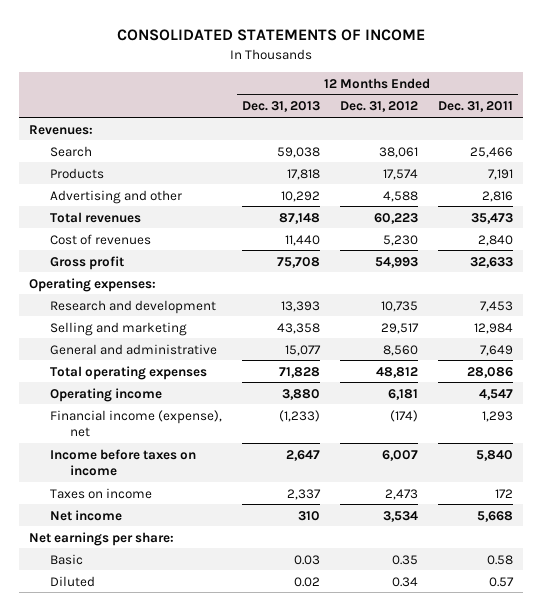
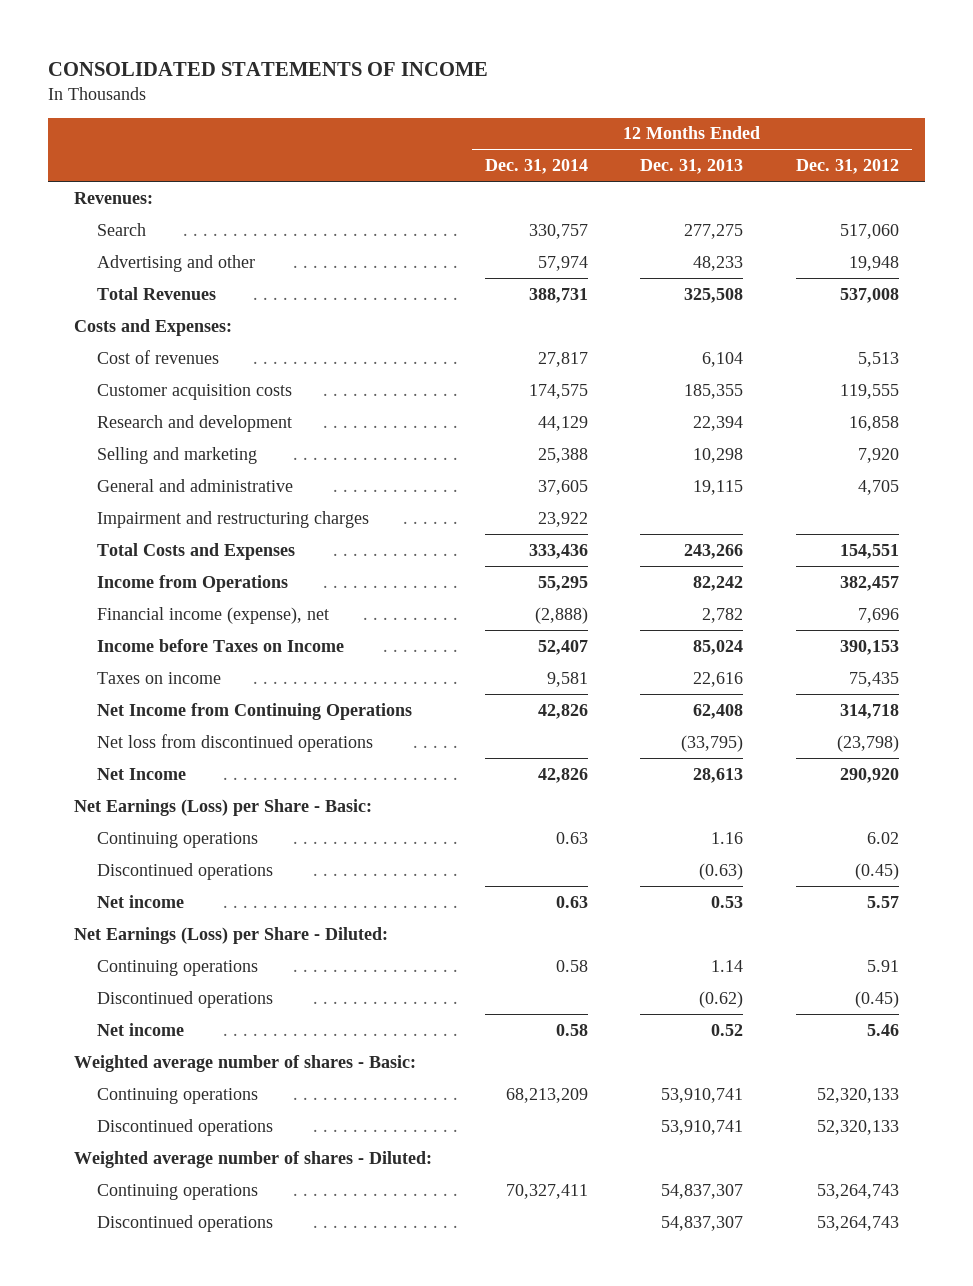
- | 12 Months Ended Dec. 31, 2013 | 12 Months Ended Dec. 31, 2012 | 12 Months Ended Dec. 31, 2011
+ | 12 Months Ended Dec. 31, 2014 | 12 Months Ended Dec. 31, 2013 | 12 Months Ended Dec. 31, 2012
- Search | 59,038 | 38,061 | 25,466
- Products | 17,818 | 17,574 | 7,191
- Advertising and other | 10,292 | 4,588 | 2,816
- Total revenues | 87,148 | 60,223 | 35,473
- Cost of revenues | 11,440 | 5,230 | 2,840
- Gross profit | 75,708 | 54,993 | 32,633
- Operating expenses:
- Research and development | 13,393 | 10,735 | 7,453
- Selling and marketing | 43,358 | 29,517 | 12,984
- General and administrative | 15,077 | 8,560 | 7,649
- Total operating expenses | 71,828 | 48,812 | 28,086
- Operating income | 3,880 | 6,181 | 4,547
- Financial income (expense), net | (1,233) | (174) | 1,293
- Income before taxes on income | 2,647 | 6,007 | 5,840
- Taxes on income | 2,337 | 2,473 | 172
- Net income | 310 | 3,534 | 5,668
- Net earnings per share:
- Basic | 0.03 | 0.35 | 0.58
- Diluted | 0.02 | 0.34 | 0.57
+ Search | 330,757 | 277,275 | 517,060
+ Advertising and other | 57,974 | 48,233 | 19,948
+ Total Revenues | 388,731 | 325,508 | 537,008
+ Costs and Expenses:
+ Cost of revenues | 27,817 | 6,104 | 5,513
+ Customer acquisition costs | 174,575 | 185,355 | 119,555
+ Research and development | 44,129 | 22,394 | 16,858
+ Selling and marketing | 25,388 | 10,298 | 7,920
+ General and administrative | 37,605 | 19,115 | 4,705
+ Impairment and restructuring charges | 23,922 | |
+ Total Costs and Expenses | 333,436 | 243,266 | 154,551
+ Income from Operations | 55,295 | 82,242 | 382,457
+ Financial income (expense), net | (2,888) | 2,782 | 7,696
+ Income before Taxes on Income | 52,407 | 85,024 | 390,153
+ Taxes on income | 9,581 | 22,616 | 75,435
+ Net Income from Continuing Operations | 42,826 | 62,408 | 314,718
+ Net loss from discontinued operations | | (33,795) | (23,798)
+ Net Income | 42,826 | 28,613 | 290,920
+ Net Earnings (Loss) per Share - Basic:
+ Continuing operations | 0.63 | 1.16 | 6.02
+ Discontinued operations | | (0.63) | (0.45)
+ Net income | 0.63 | 0.53 | 5.57
+ Net Earnings (Loss) per Share - Diluted:
+ Continuing operations | 0.58 | 1.14 | 5.91
+ Discontinued operations | | (0.62) | (0.45)
+ Net income | 0.58 | 0.52 | 5.46
+ Weighted average number of shares - Basic:
+ Continuing operations | 68,213,209 | 53,910,741 | 52,320,133
+ Discontinued operations | | 53,910,741 | 52,320,133
+ Weighted average number of shares - Diluted:
+ Continuing operations | 70,327,411 | 54,837,307 | 53,264,743
+ Discontinued operations | | 54,837,307 | 53,264,743

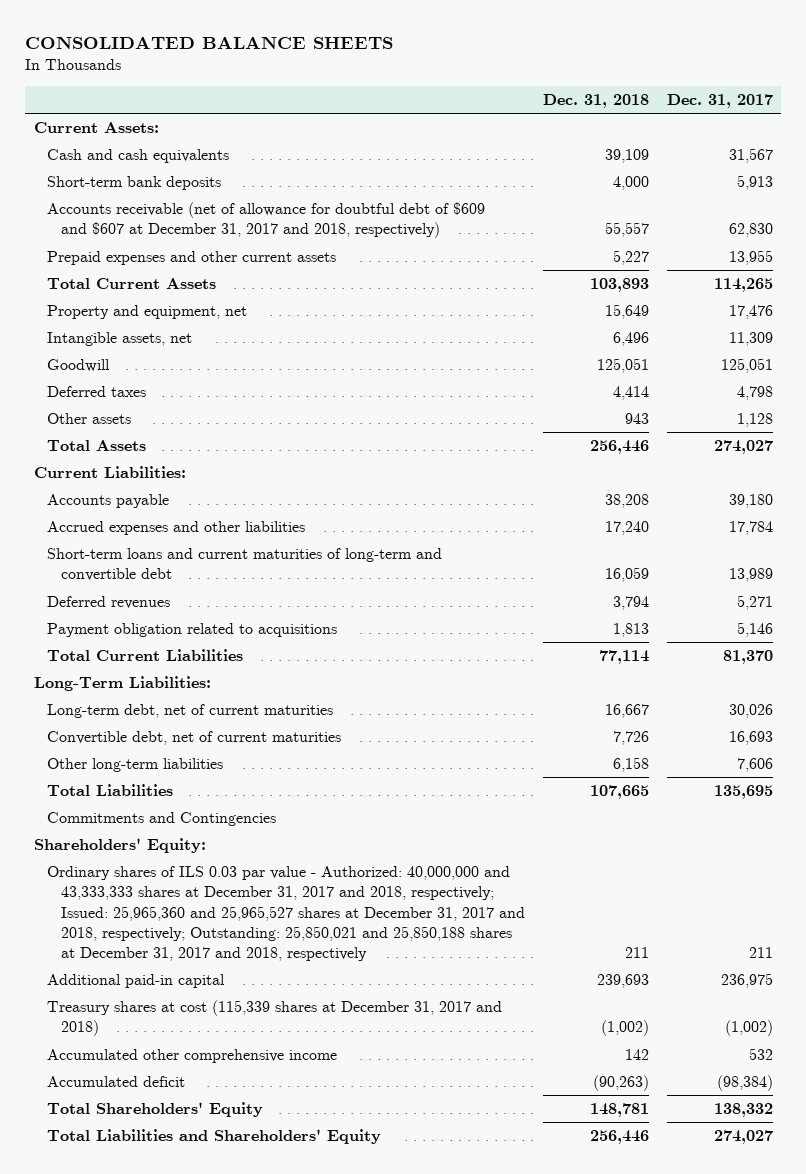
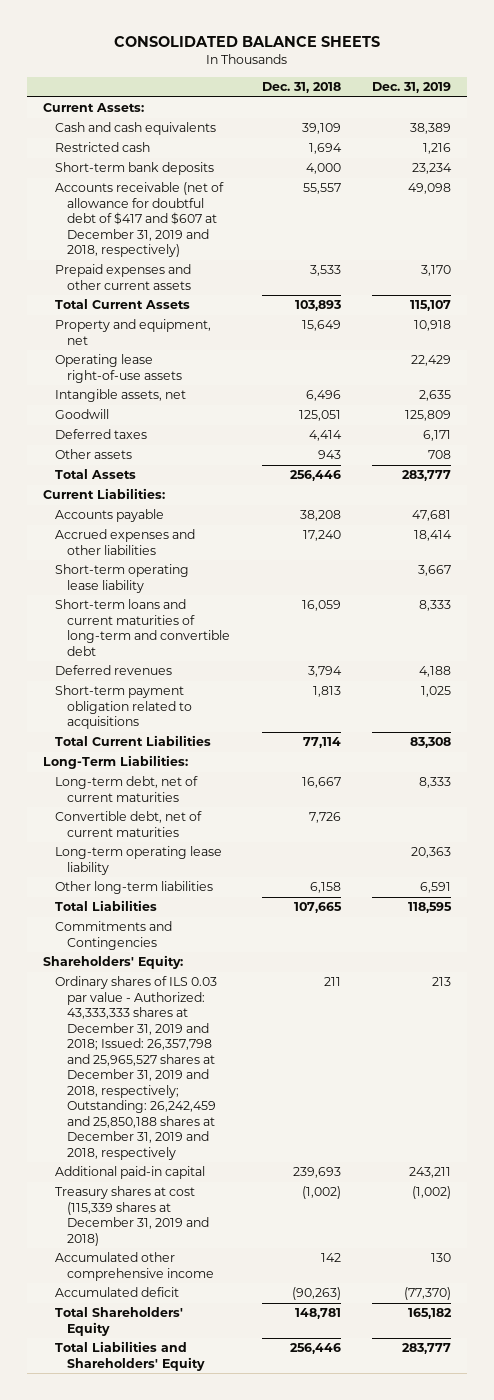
- | Dec. 31, 2018 | Dec. 31, 2017
+ | Dec. 31, 2018 | Dec. 31, 2019
+ Restricted cash | 1,694 | 1,216
- Accounts receivable (net of allowance for doubtful debt of $609 and $607 at December 31, 2017 and 2018, respectively) | 55,557 | 62,830
- Prepaid expenses and other current assets | 5,227 | 13,955
+ Accounts receivable (net of allowance for doubtful debt of $417 and $607 at December 31, 2019 and 2018, respectively) | 55,557 | 49,098
+ Prepaid expenses and other current assets | 3,533 | 3,170
+ Operating lease right-of-use assets | | 22,429
+ Short-term operating lease liability | | 3,667
- Payment obligation related to acquisitions | 1,813 | 5,146
+ Short-term payment obligation related to acquisitions | 1,813 | 1,025
+ Long-term operating lease liability | | 20,363
- Ordinary shares of ILS 0.03 par value - Authorized: 40,000,000 and 43,333,333 shares at December 31, 2017 and 2018, respectively; Issued: 25,965,360 and 25,965,527 shares at December 31, 2017 and 2018, respectively; Outstanding: 25,850,021 and 25,850,188 shares at December 31, 2017 and 2018, respectively | 211 | 211
+ Ordinary shares of ILS 0.03 par value - Authorized: 43,333,333 shares at December 31, 2019 and 2018; Issued: 26,357,798 and 25,965,527 shares at December 31, 2019 and 2018, respectively; Outstanding: 26,242,459 and 25,850,188 shares at December 31, 2019 and 2018, respectively | 211 | 213
- Treasury shares at cost (115,339 shares at December 31, 2017 and 2018) | (1,002) | (1,002)
+ Treasury shares at cost (115,339 shares at December 31, 2019 and 2018) | (1,002) | (1,002)

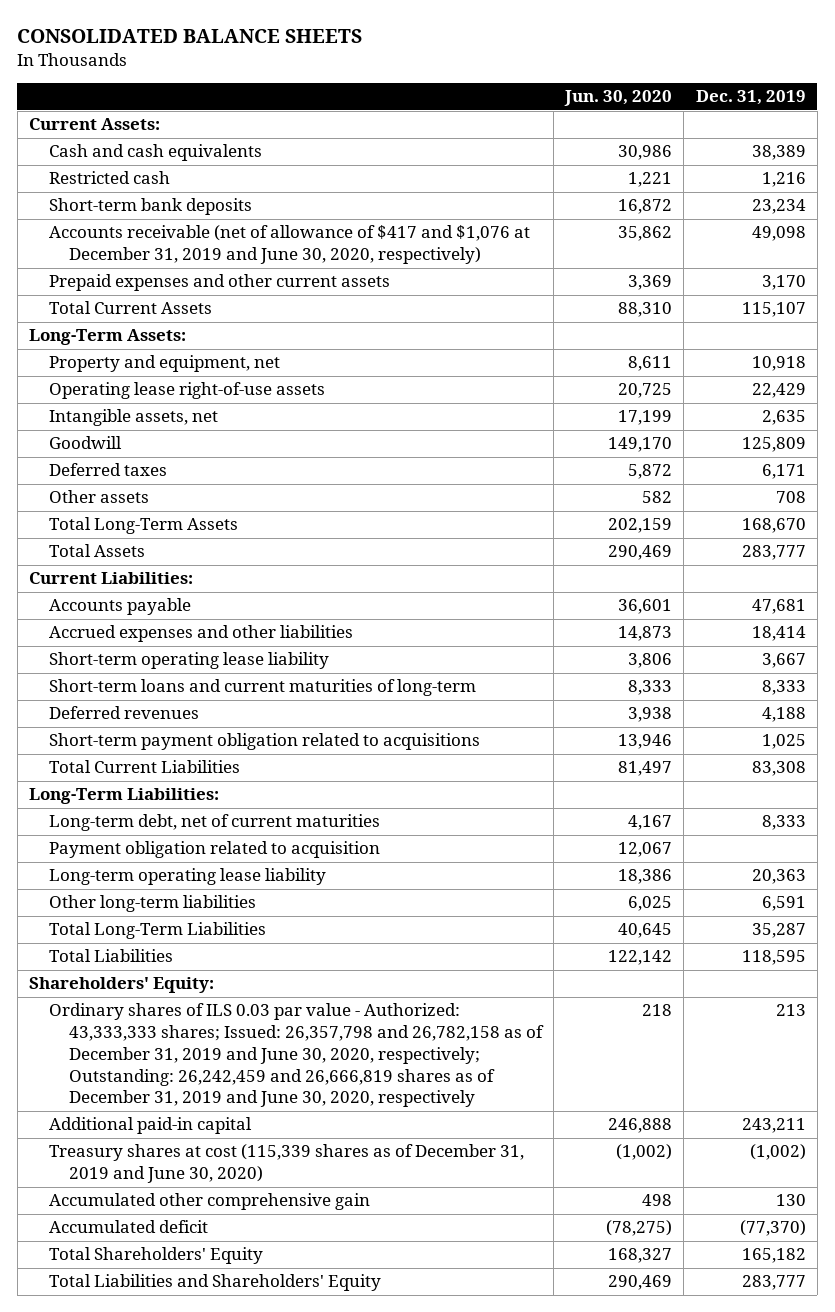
- | Dec. 31, 2018 | Dec. 31, 2019
+ | Jun. 30, 2020 | Dec. 31, 2019
- Accounts receivable (net of allowance for doubtful debt of $417 and $607 at December 31, 2019 and 2018, respectively) | 55,557 | 49,098
+ Accounts receivable (net of allowance of $417 and $1,076 at December 31, 2019 and June 30, 2020, respectively) | 35,862 | 49,098
+ Long-Term Assets:
+ Total Long-Term Assets | 202,159 | 168,670
- Short-term loans and current maturities of long-term and convertible debt | 16,059 | 8,333
+ Short-term loans and current maturities of long-term | 8,333 | 8,333
- Convertible debt, net of current maturities | 7,726 |
+ Payment obligation related to acquisition | 12,067 |
+ Total Long-Term Liabilities | 40,645 | 35,287
- Commitments and Contingencies
- Ordinary shares of ILS 0.03 par value - Authorized: 43,333,333 shares at December 31, 2019 and 2018; Issued: 26,357,798 and 25,965,527 shares at December 31, 2019 and 2018, respectively; Outstanding: 26,242,459 and 25,850,188 shares at December 31, 2019 and 2018, respectively | 211 | 213
+ Ordinary shares of ILS 0.03 par value - Authorized: 43,333,333 shares; Issued: 26,357,798 and 26,782,158 as of December 31, 2019 and June 30, 2020, respectively; Outstanding: 26,242,459 and 26,666,819 shares as of December 31, 2019 and June 30, 2020, respectively | 218 | 213
- Treasury shares at cost (115,339 shares at December 31, 2019 and 2018) | (1,002) | (1,002)
- Accumulated other comprehensive income | 142 | 130
+ Treasury shares at cost (115,339 shares as of December 31, 2019 and June 30, 2020) | (1,002) | (1,002)
+ Accumulated other comprehensive gain | 498 | 130

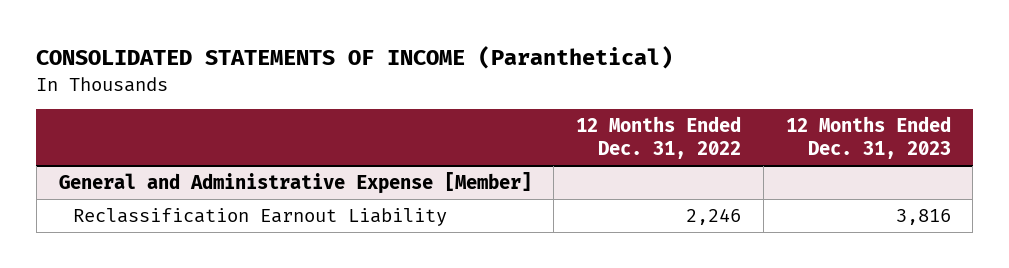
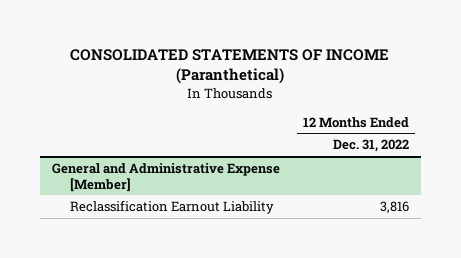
- | 12 Months Ended Dec. 31, 2022 | 12 Months Ended Dec. 31, 2023
+ | 12 Months Ended Dec. 31, 2022
@ General and Administrative Expense [Member]
- Reclassification Earnout Liability | 2,246 | 3,816
+ Reclassification Earnout Liability | 3,816

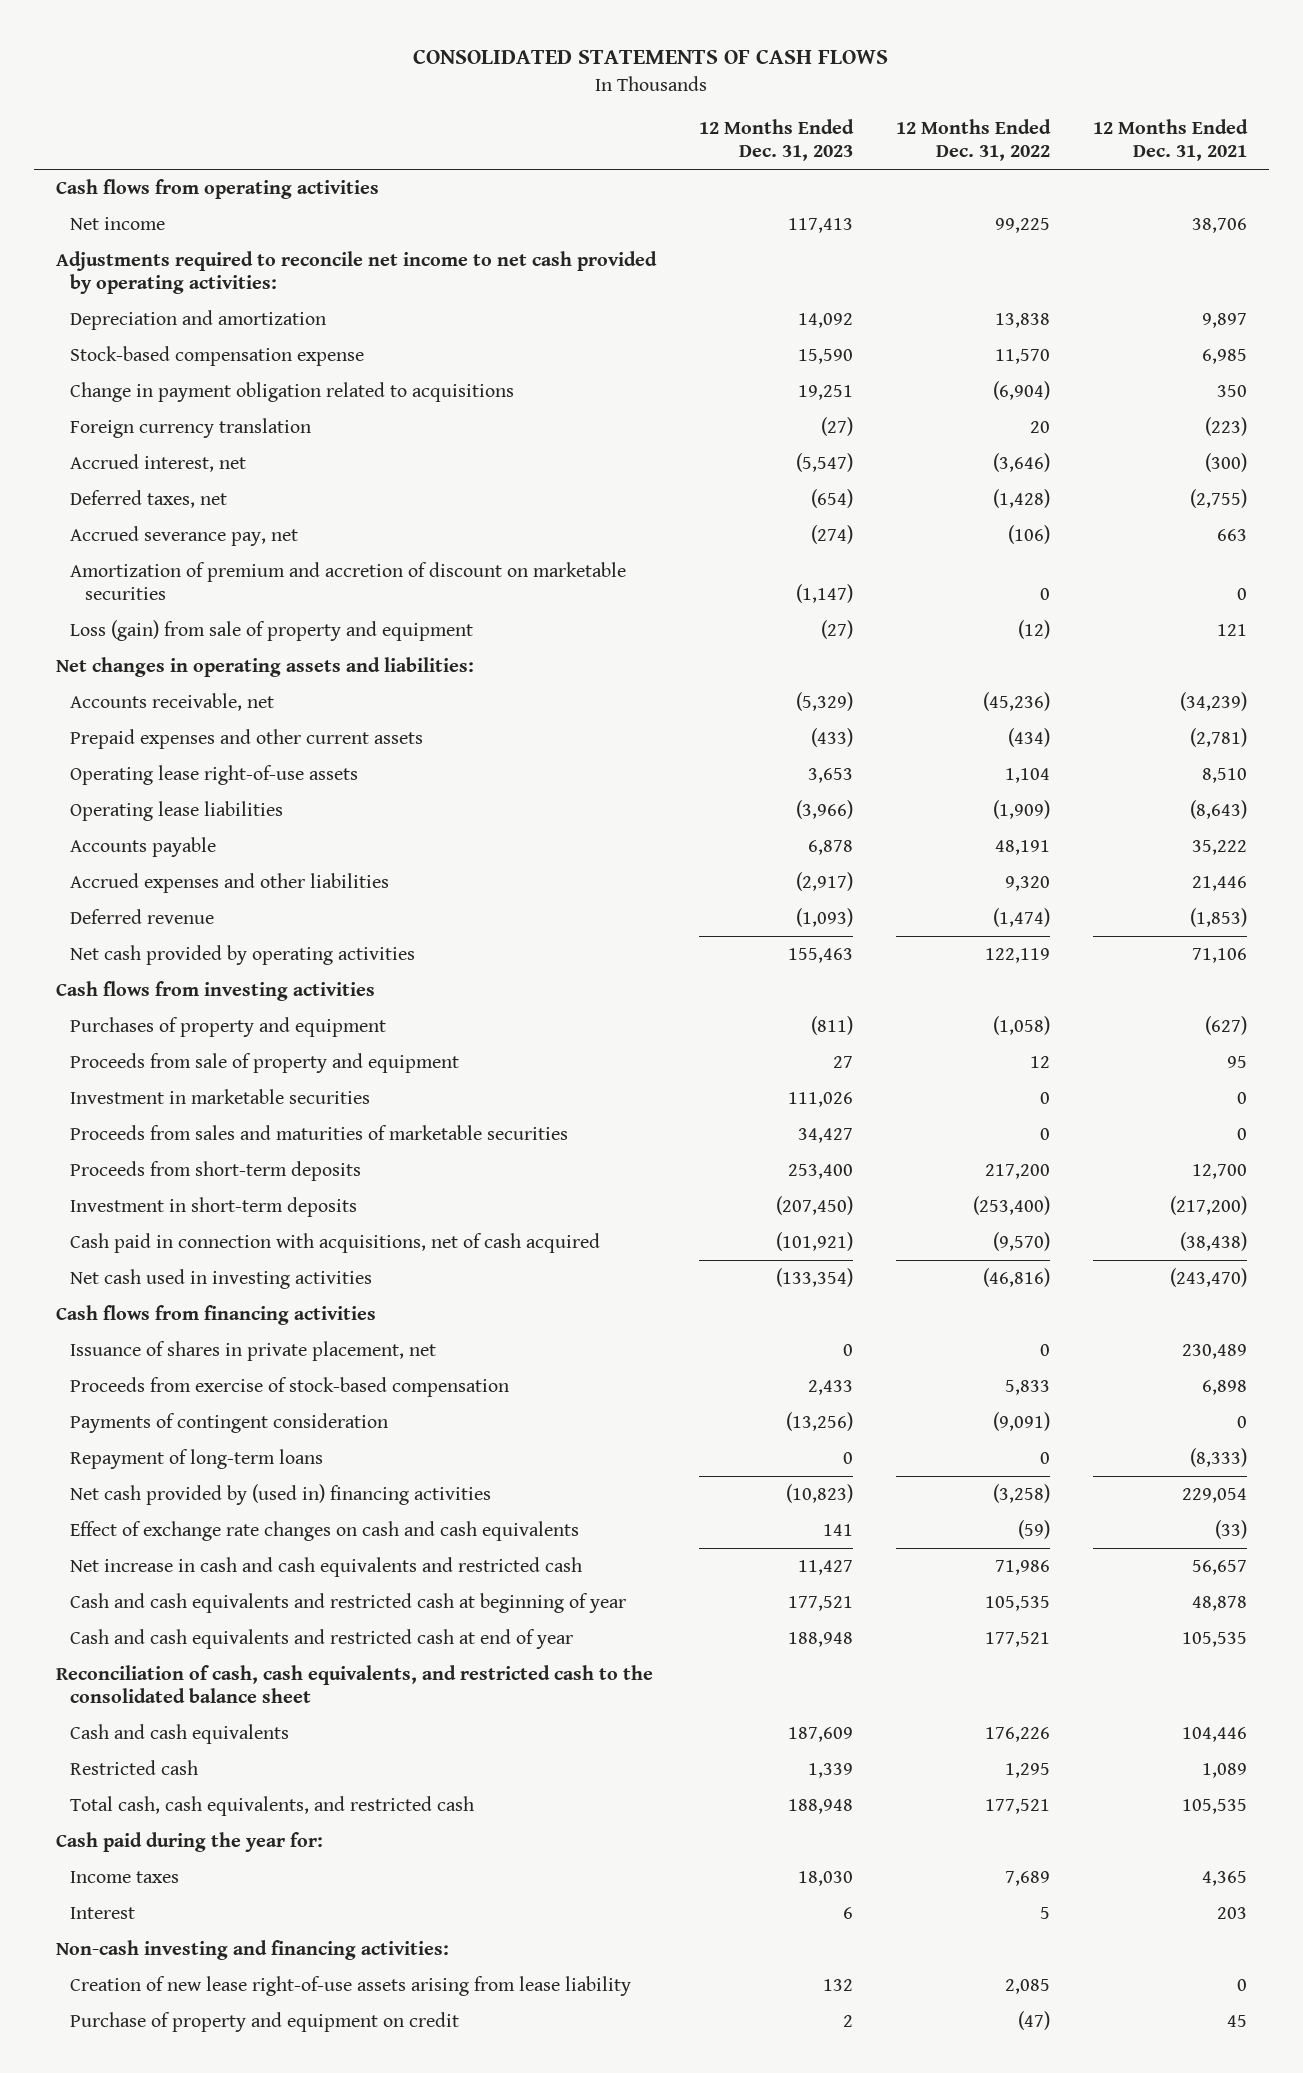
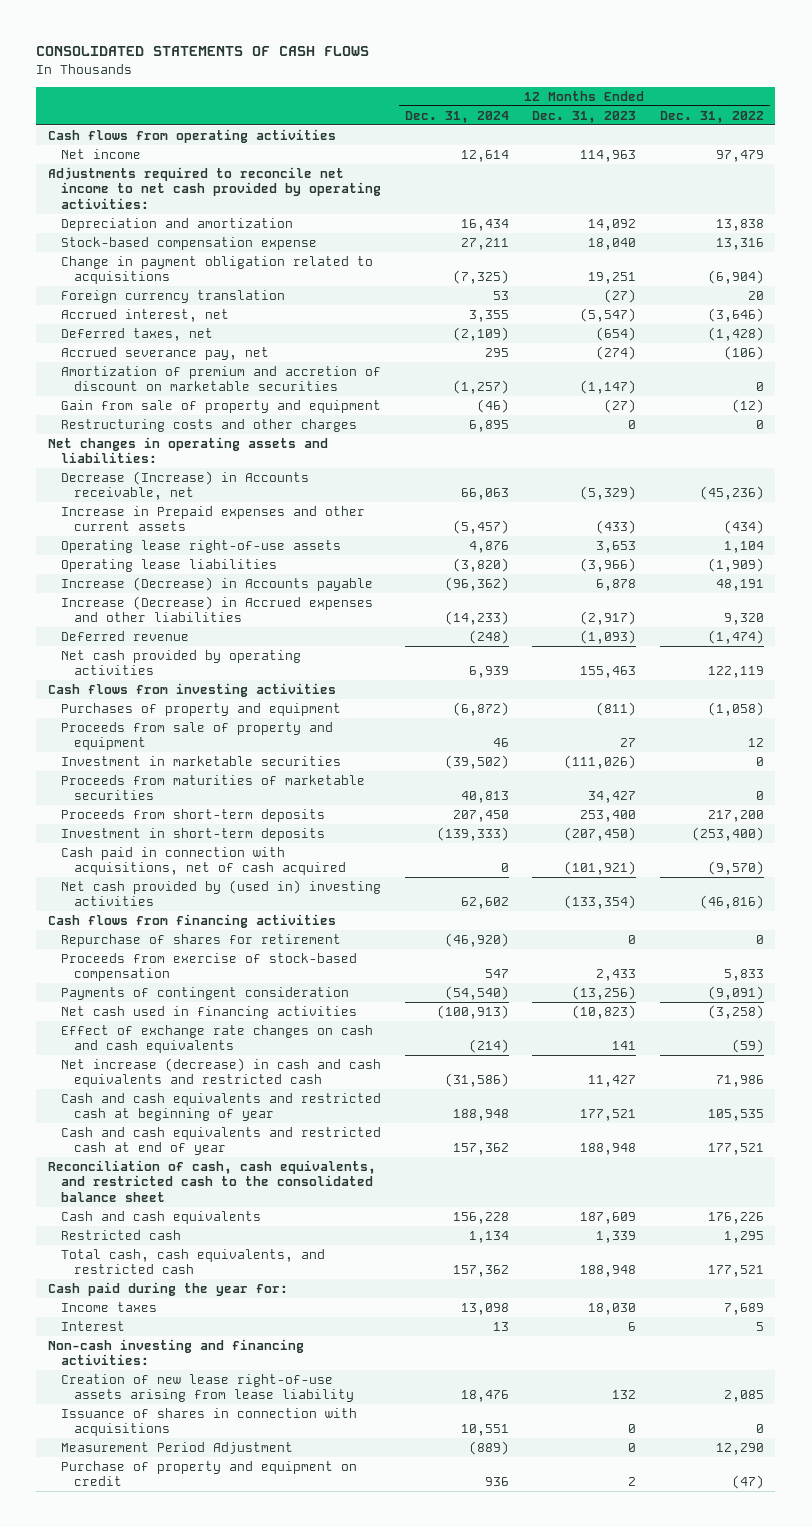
- | 12 Months Ended Dec. 31, 2023 | 12 Months Ended Dec. 31, 2022 | 12 Months Ended Dec. 31, 2021
+ | 12 Months Ended Dec. 31, 2024 | 12 Months Ended Dec. 31, 2023 | 12 Months Ended Dec. 31, 2022
- Net income | 117,413 | 99,225 | 38,706
+ Net income | 12,614 | 114,963 | 97,479
- Stock-based compensation expense | 15,590 | 11,570 | 6,985
+ Stock-based compensation expense | 27,211 | 18,040 | 13,316
- Loss (gain) from sale of property and equipment | (27) | (12) | 121
+ Gain from sale of property and equipment | (46) | (27) | (12)
+ Restructuring costs and other charges | 6,895 | 0 | 0
- Accounts receivable, net | (5,329) | (45,236) | (34,239)
- Prepaid expenses and other current assets | (433) | (434) | (2,781)
+ Decrease (Increase) in Accounts receivable, net | 66,063 | (5,329) | (45,236)
+ Increase in Prepaid expenses and other current assets | (5,457) | (433) | (434)
- Accounts payable | 6,878 | 48,191 | 35,222
- Accrued expenses and other liabilities | (2,917) | 9,320 | 21,446
+ Increase (Decrease) in Accounts payable | (96,362) | 6,878 | 48,191
+ Increase (Decrease) in Accrued expenses and other liabilities | (14,233) | (2,917) | 9,320
- Investment in marketable securities | 111,026 | 0 | 0
- Proceeds from sales and maturities of marketable securities | 34,427 | 0 | 0
+ Investment in marketable securities | (39,502) | (111,026) | 0
+ Proceeds from maturities of marketable securities | 40,813 | 34,427 | 0
- Net cash used in investing activities | (133,354) | (46,816) | (243,470)
+ Net cash provided by (used in) investing activities | 62,602 | (133,354) | (46,816)
- Issuance of shares in private placement, net | 0 | 0 | 230,489
+ Repurchase of shares for retirement | (46,920) | 0 | 0
- Repayment of long-term loans | 0 | 0 | (8,333)
- Net cash provided by (used in) financing activities | (10,823) | (3,258) | 229,054
+ Net cash used in financing activities | (100,913) | (10,823) | (3,258)
- Net increase in cash and cash equivalents and restricted cash | 11,427 | 71,986 | 56,657
+ Net increase (decrease) in cash and cash equivalents and restricted cash | (31,586) | 11,427 | 71,986
+ Issuance of shares in connection with acquisitions | 10,551 | 0 | 0
+ Measurement Period Adjustment | (889) | 0 | 12,290

